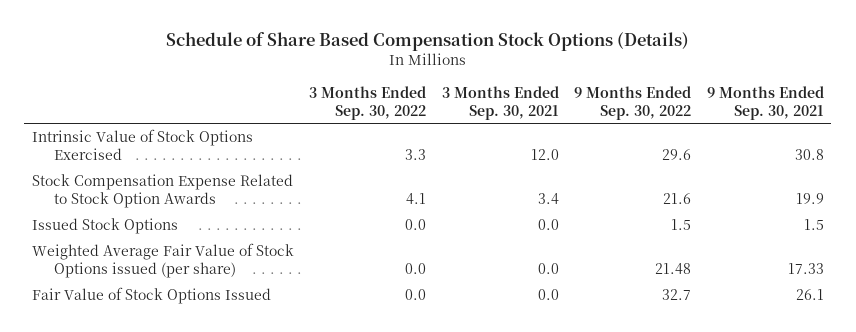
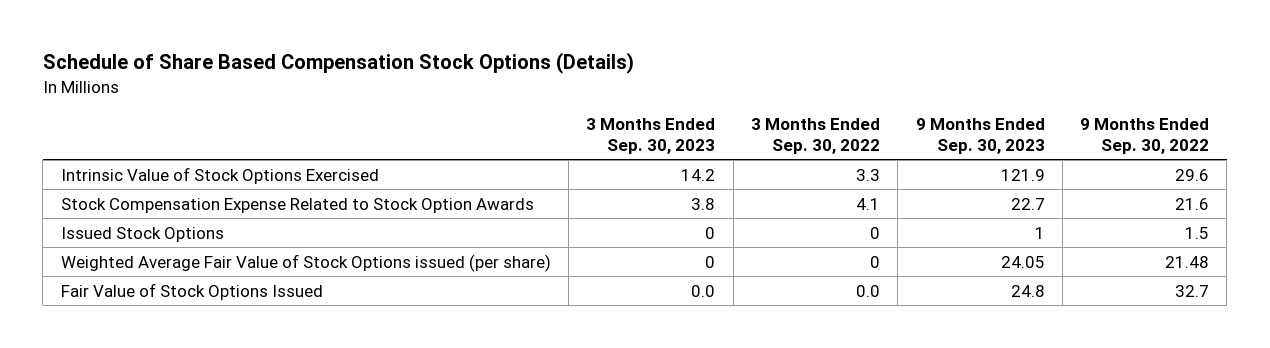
- | 3 Months Ended Sep. 30, 2022 | 3 Months Ended Sep. 30, 2021 | 9 Months Ended Sep. 30, 2022 | 9 Months Ended Sep. 30, 2021
+ | 3 Months Ended Sep. 30, 2023 | 3 Months Ended Sep. 30, 2022 | 9 Months Ended Sep. 30, 2023 | 9 Months Ended Sep. 30, 2022
- Issued Stock Options | 0.0 | 0.0 | 1.5 | 1.5
- Weighted Average Fair Value of Stock Options issued (per share) | 0.0 | 0.0 | 21.48 | 17.33
+ Issued Stock Options | 0 | 0 | 1 | 1.5
+ Weighted Average Fair Value of Stock Options issued (per share) | 0 | 0 | 24.05 | 21.48

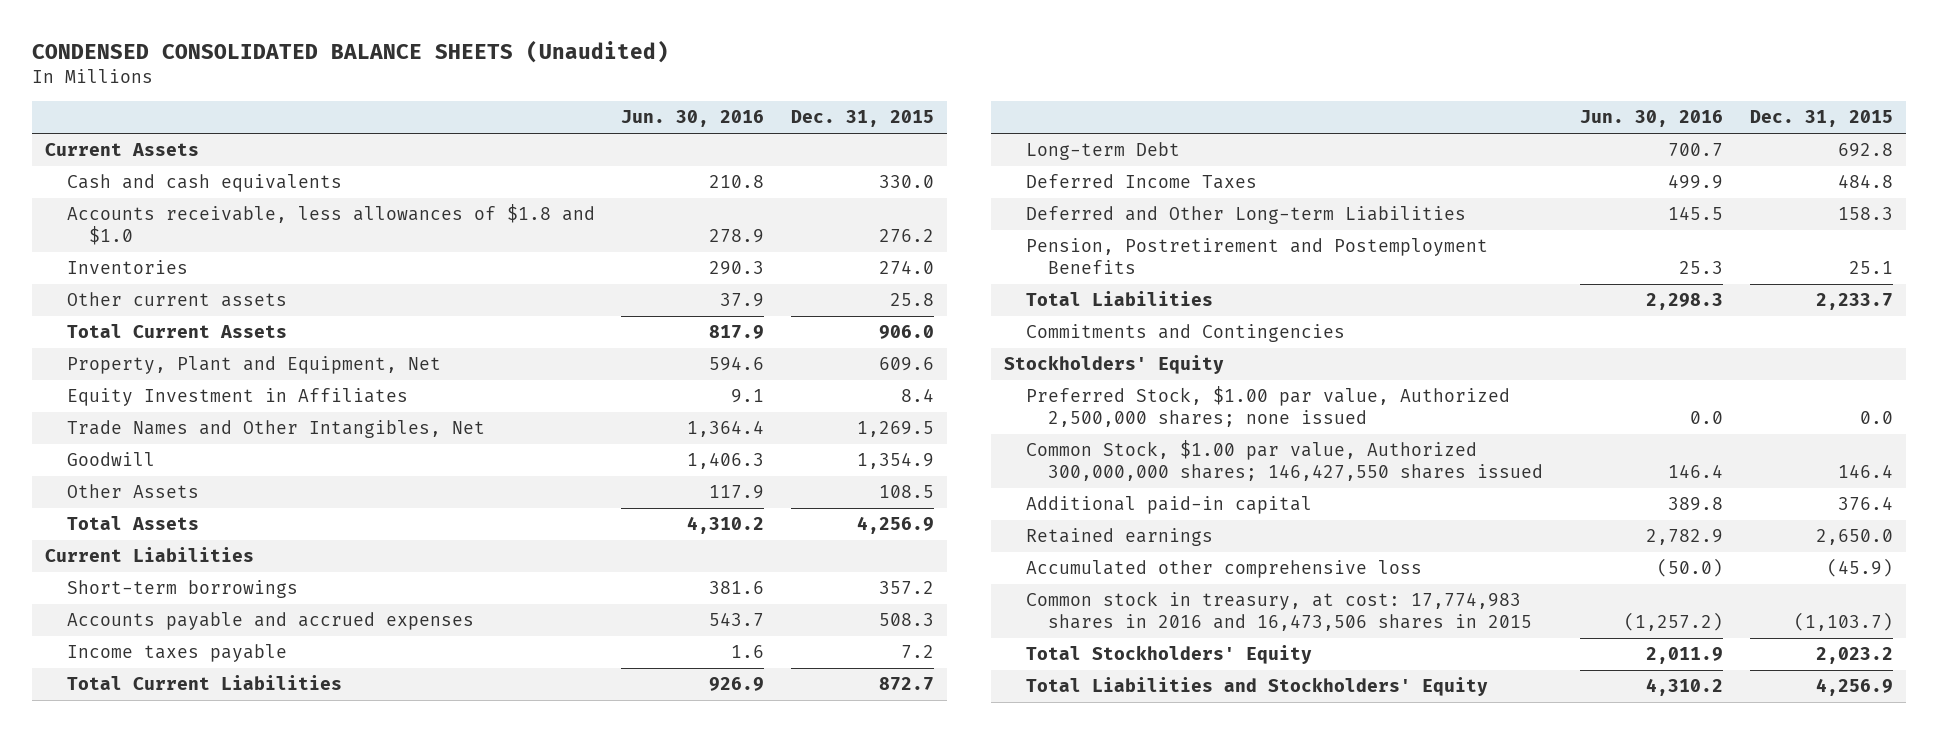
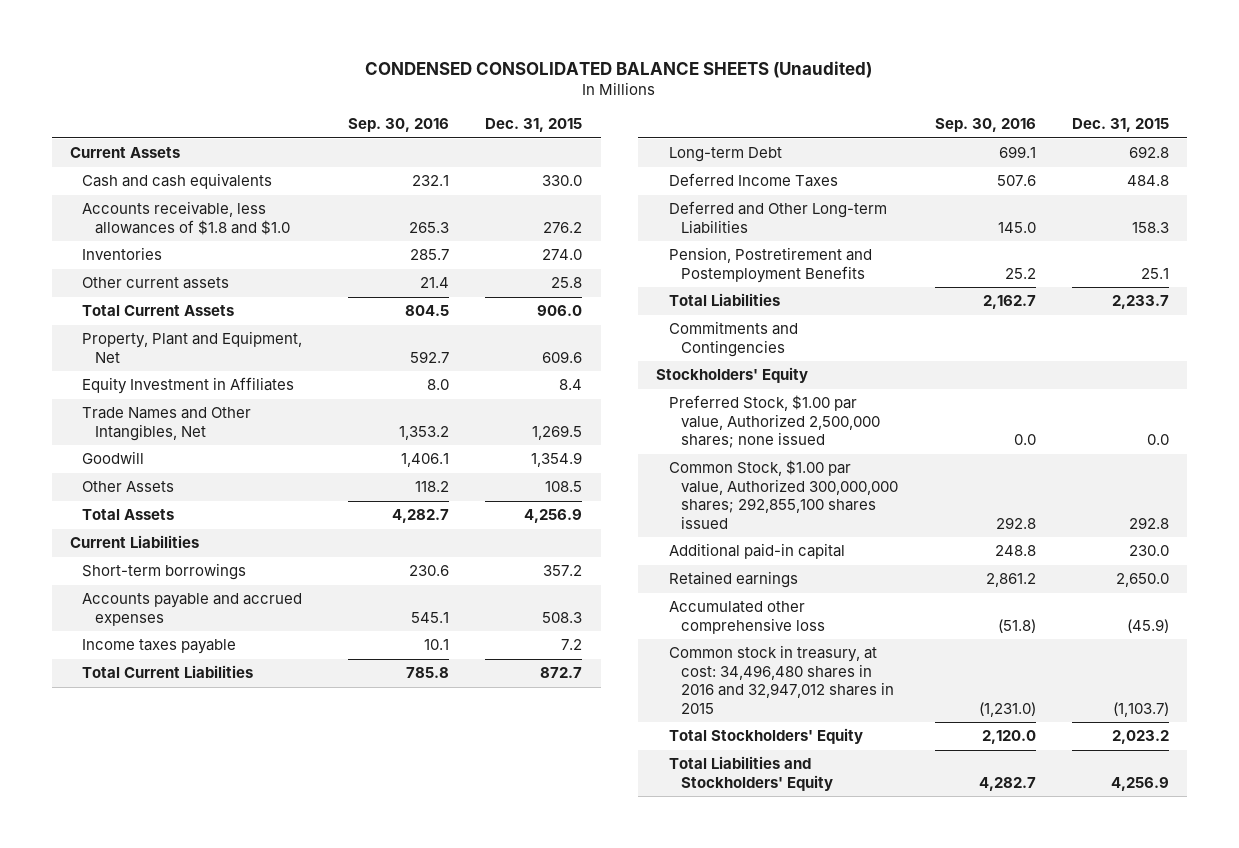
- | Jun. 30, 2016 | Dec. 31, 2015
+ | Sep. 30, 2016 | Dec. 31, 2015
- Common Stock, $1.00 par value, Authorized 300,000,000 shares; 146,427,550 shares issued | 146.4 | 146.4
- Additional paid-in capital | 389.8 | 376.4
+ Common Stock, $1.00 par value, Authorized 300,000,000 shares; 292,855,100 shares issued | 292.8 | 292.8
+ Additional paid-in capital | 248.8 | 230.0
- Common stock in treasury, at cost: 17,774,983 shares in 2016 and 16,473,506 shares in 2015 | (1,257.2) | (1,103.7)
+ Common stock in treasury, at cost: 34,496,480 shares in 2016 and 32,947,012 shares in 2015 | (1,231.0) | (1,103.7)

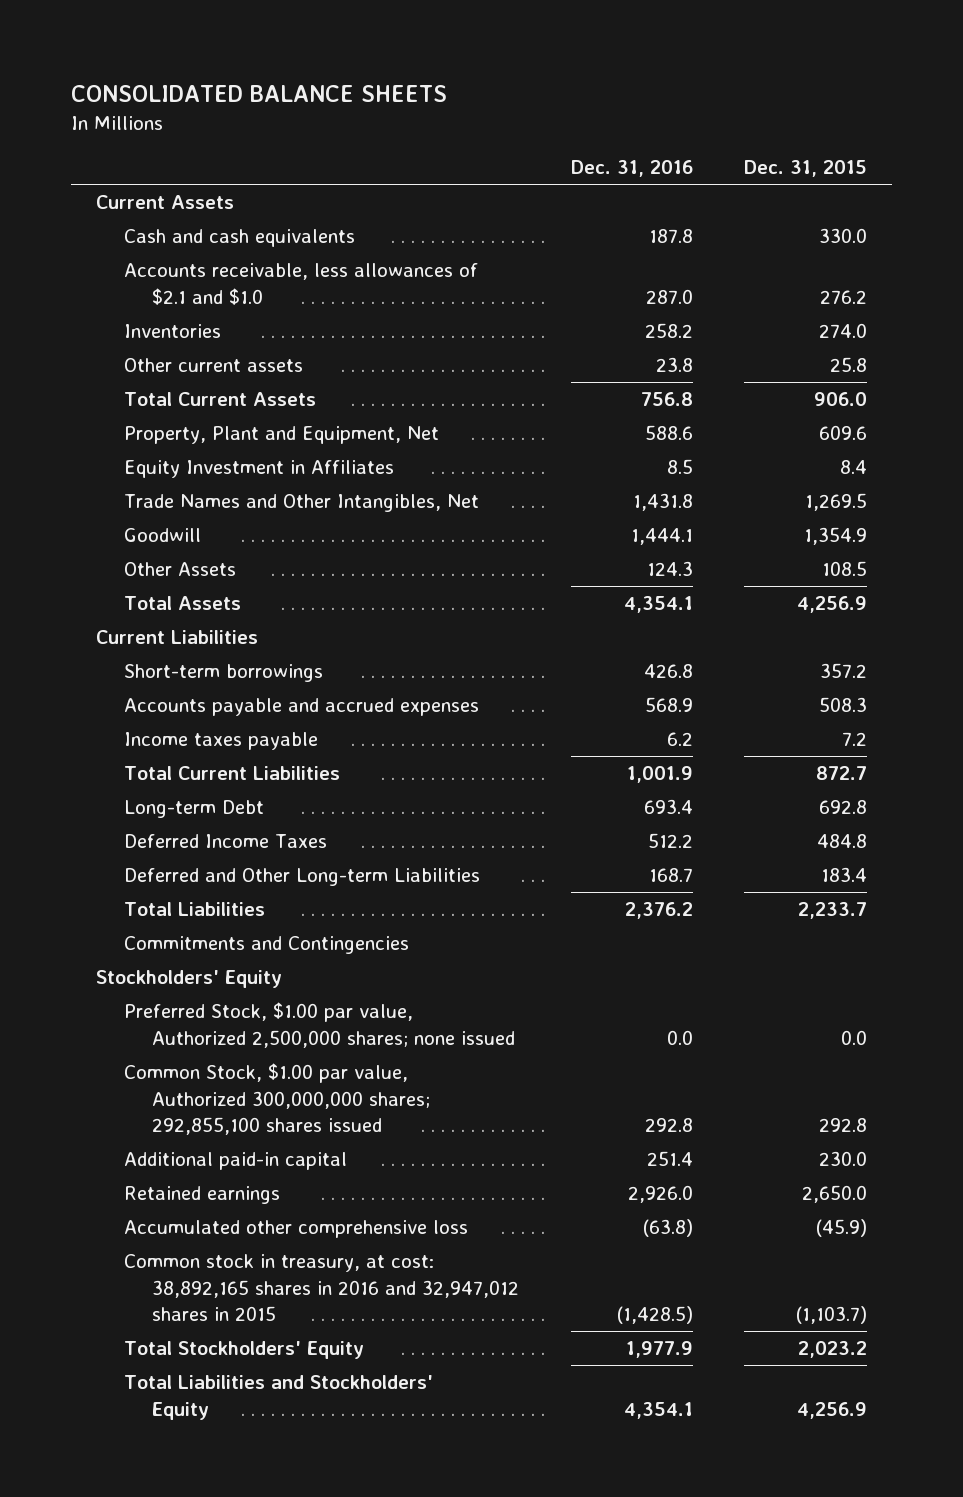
- CONDENSED CONSOLIDATED BALANCE SHEETS (Unaudited)
+ CONSOLIDATED BALANCE SHEETS
- | Sep. 30, 2016 | Dec. 31, 2015
+ | Dec. 31, 2016 | Dec. 31, 2015
- Accounts receivable, less allowances of $1.8 and $1.0 | 265.3 | 276.2
+ Accounts receivable, less allowances of $2.1 and $1.0 | 287.0 | 276.2
- Deferred and Other Long-term Liabilities | 145.0 | 158.3
- Pension, Postretirement and Postemployment Benefits | 25.2 | 25.1
+ Deferred and Other Long-term Liabilities | 168.7 | 183.4
- Common stock in treasury, at cost: 34,496,480 shares in 2016 and 32,947,012 shares in 2015 | (1,231.0) | (1,103.7)
+ Common stock in treasury, at cost: 38,892,165 shares in 2016 and 32,947,012 shares in 2015 | (1,428.5) | (1,103.7)

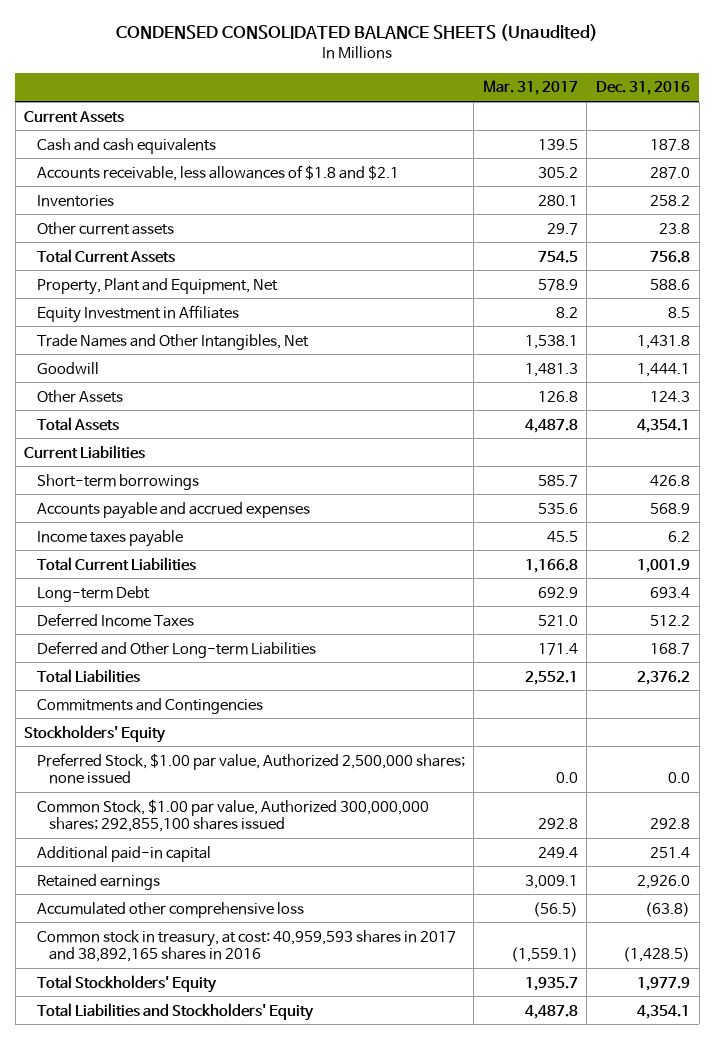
- CONSOLIDATED BALANCE SHEETS
+ CONDENSED CONSOLIDATED BALANCE SHEETS (Unaudited)
- | Dec. 31, 2016 | Dec. 31, 2015
+ | Mar. 31, 2017 | Dec. 31, 2016
- Accounts receivable, less allowances of $2.1 and $1.0 | 287.0 | 276.2
+ Accounts receivable, less allowances of $1.8 and $2.1 | 305.2 | 287.0
- Common stock in treasury, at cost: 38,892,165 shares in 2016 and 32,947,012 shares in 2015 | (1,428.5) | (1,103.7)
+ Common stock in treasury, at cost: 40,959,593 shares in 2017 and 38,892,165 shares in 2016 | (1,559.1) | (1,428.5)

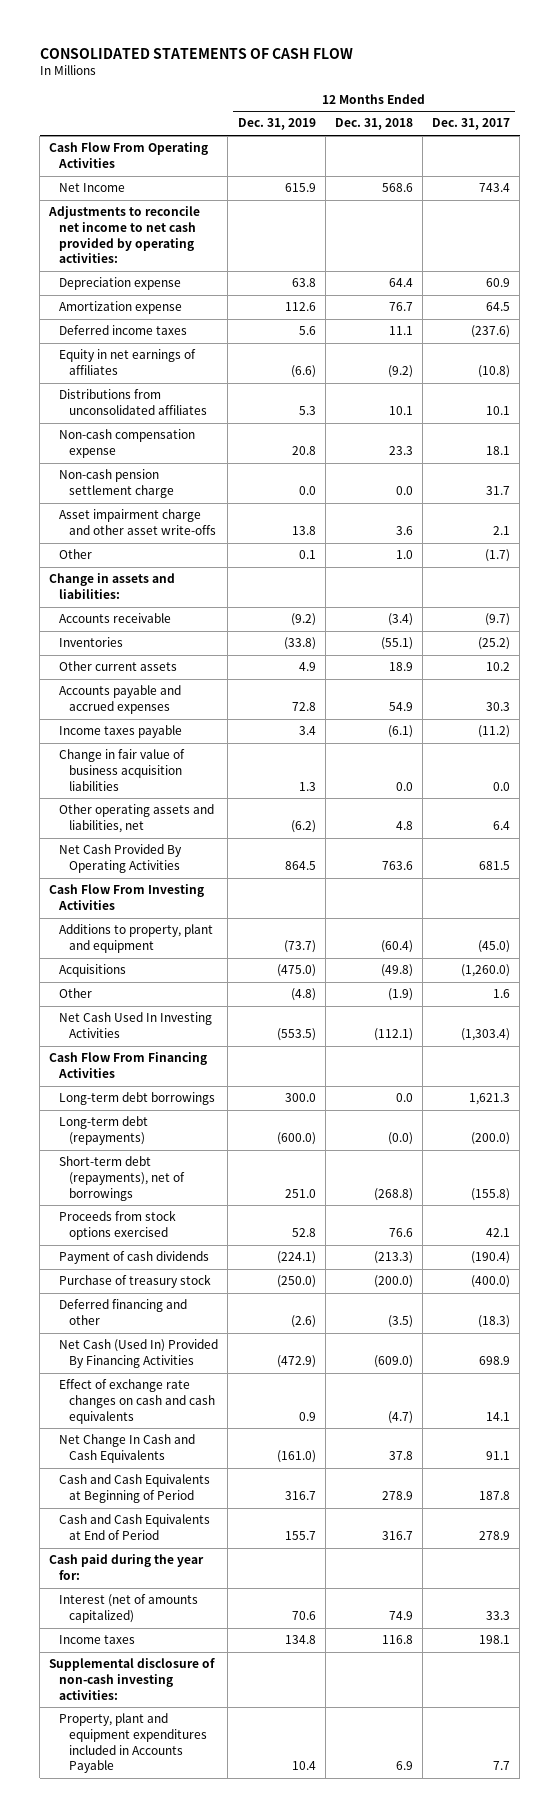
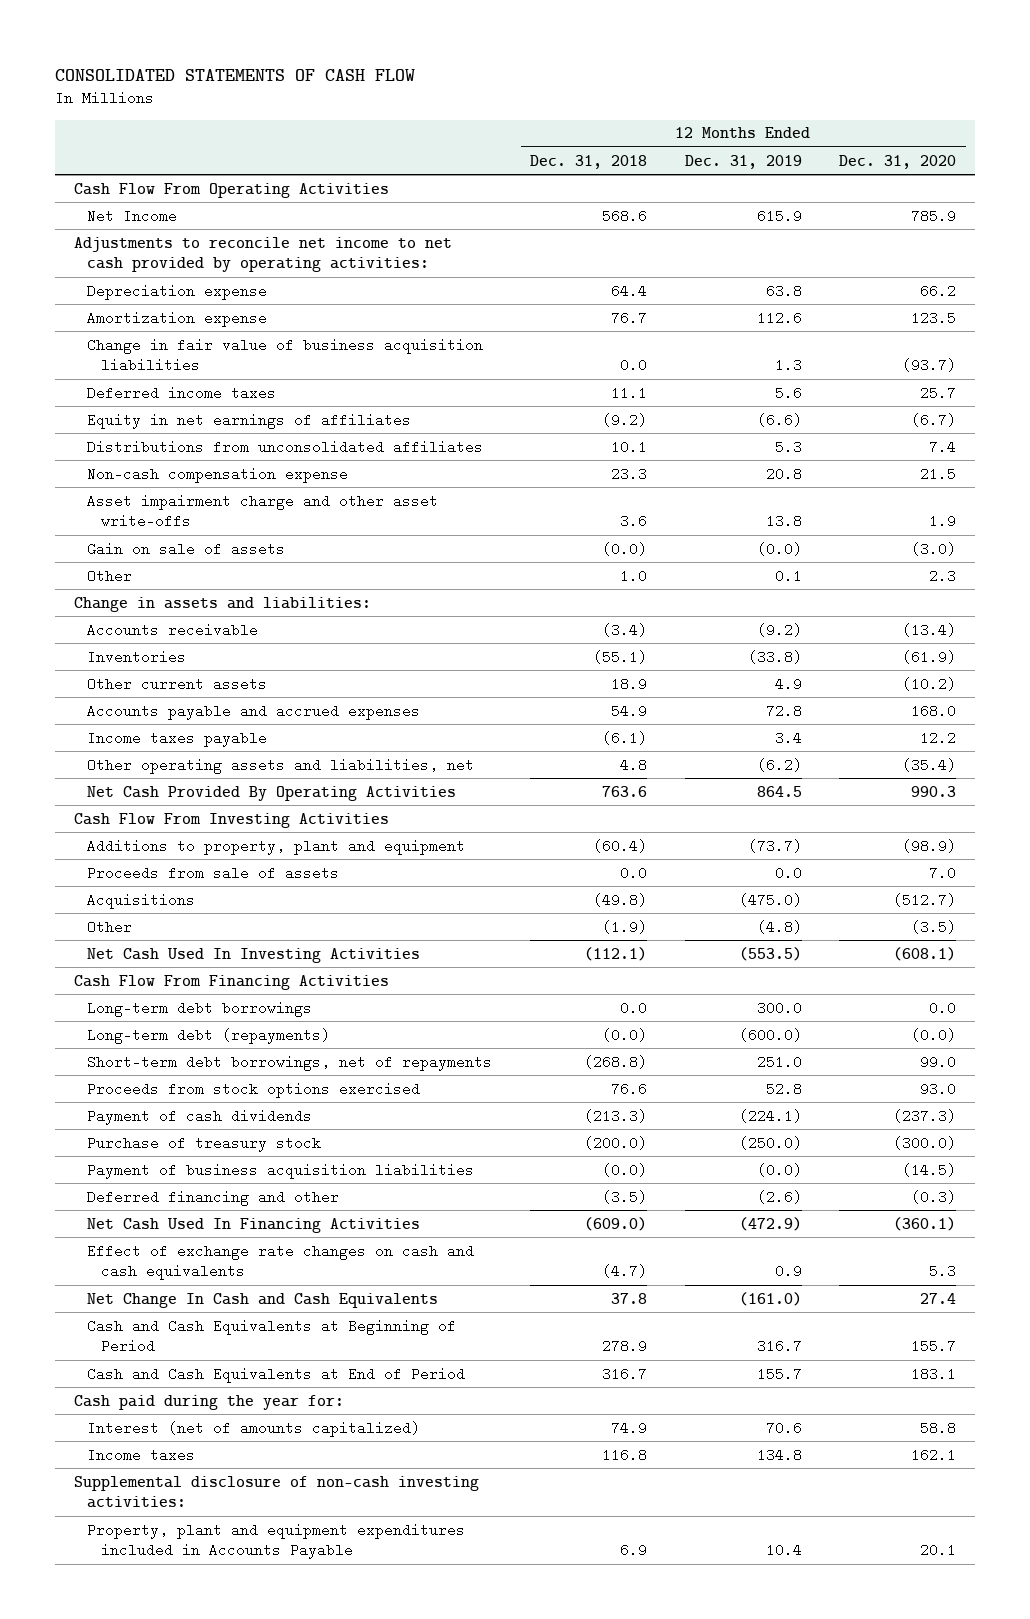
- | 12 Months Ended Dec. 31, 2019 | 12 Months Ended Dec. 31, 2018 | 12 Months Ended Dec. 31, 2017
+ | 12 Months Ended Dec. 31, 2018 | 12 Months Ended Dec. 31, 2019 | 12 Months Ended Dec. 31, 2020
moved up: Change in fair value of business acquisition liabilities | 0.0 | 1.3 | (93.7)
- Non-cash pension settlement charge | 0.0 | 0.0 | 31.7
+ Gain on sale of assets | (0.0) | (0.0) | (3.0)
+ Proceeds from sale of assets | 0.0 | 0.0 | 7.0
- Short-term debt (repayments), net of borrowings | 251.0 | (268.8) | (155.8)
+ Short-term debt borrowings, net of repayments | (268.8) | 251.0 | 99.0
+ Payment of business acquisition liabilities | (0.0) | (0.0) | (14.5)
- Net Cash (Used In) Provided By Financing Activities | (472.9) | (609.0) | 698.9
+ Net Cash Used In Financing Activities | (609.0) | (472.9) | (360.1)

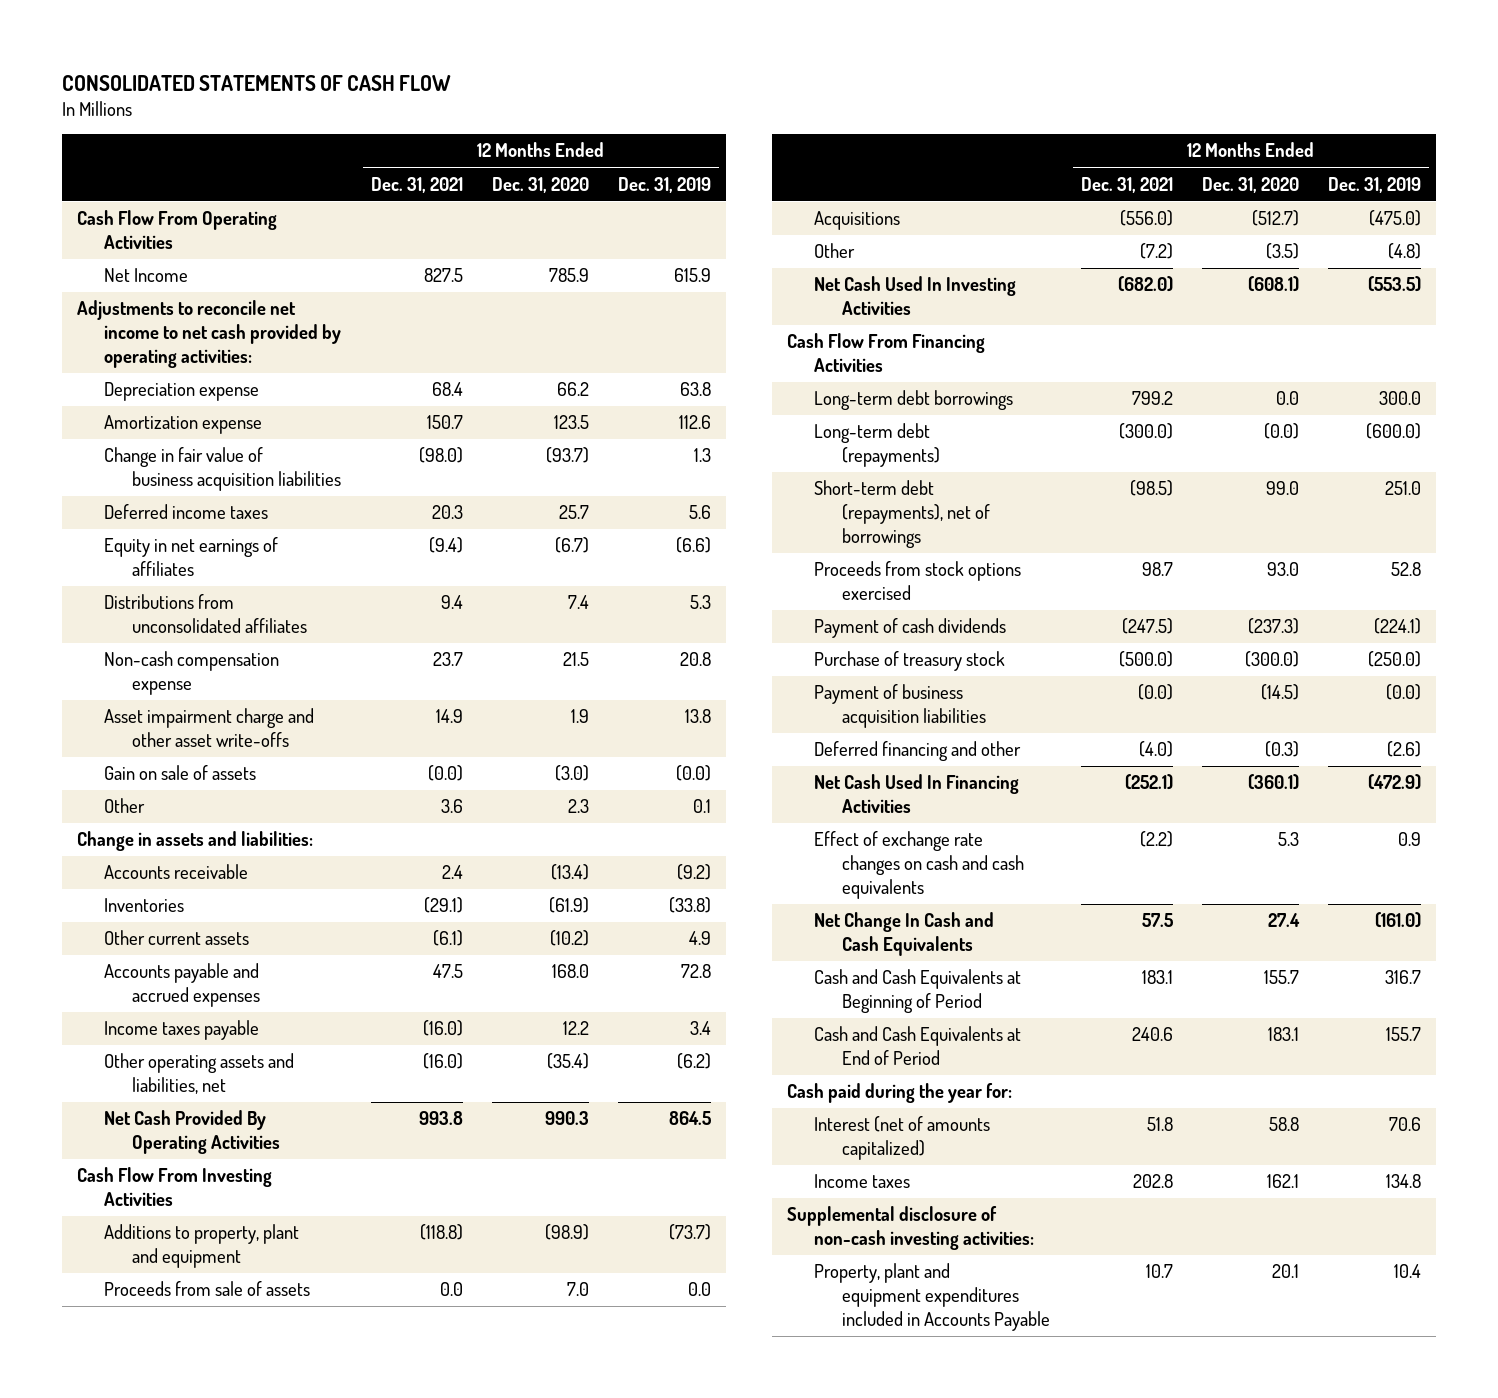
- | 12 Months Ended Dec. 31, 2018 | 12 Months Ended Dec. 31, 2019 | 12 Months Ended Dec. 31, 2020
+ | 12 Months Ended Dec. 31, 2021 | 12 Months Ended Dec. 31, 2020 | 12 Months Ended Dec. 31, 2019
- Short-term debt borrowings, net of repayments | (268.8) | 251.0 | 99.0
+ Short-term debt (repayments), net of borrowings | (98.5) | 99.0 | 251.0

